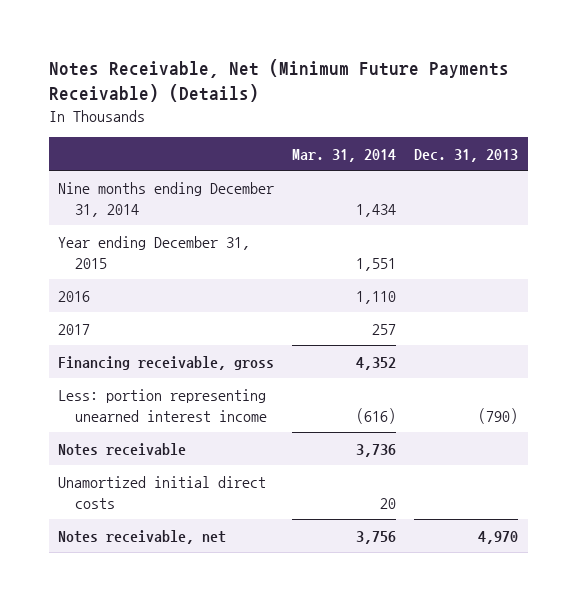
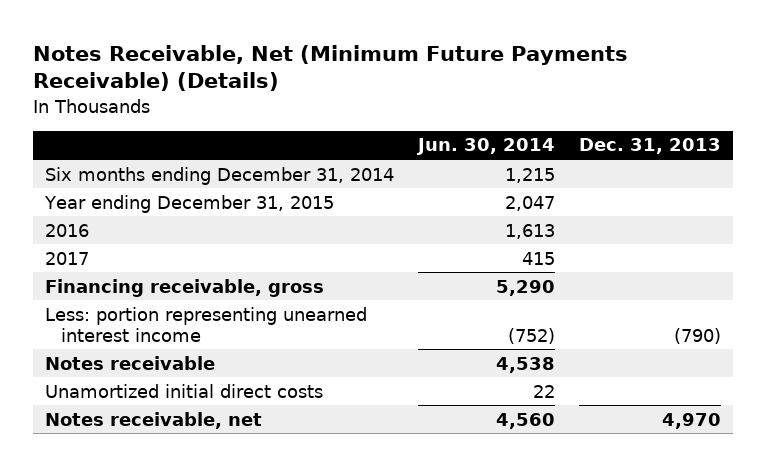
- | Mar. 31, 2014 | Dec. 31, 2013
+ | Jun. 30, 2014 | Dec. 31, 2013
- Nine months ending December 31, 2014 | 1,434 |
+ Six months ending December 31, 2014 | 1,215 |

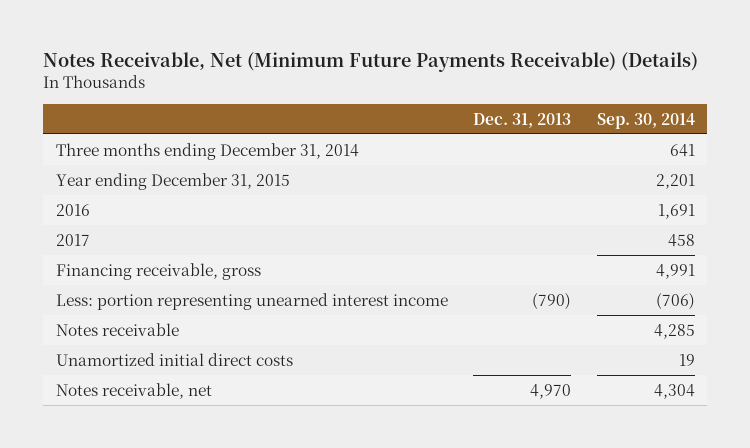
- | Jun. 30, 2014 | Dec. 31, 2013
+ | Dec. 31, 2013 | Sep. 30, 2014
- Six months ending December 31, 2014 | 1,215 |
+ Three months ending December 31, 2014 | | 641

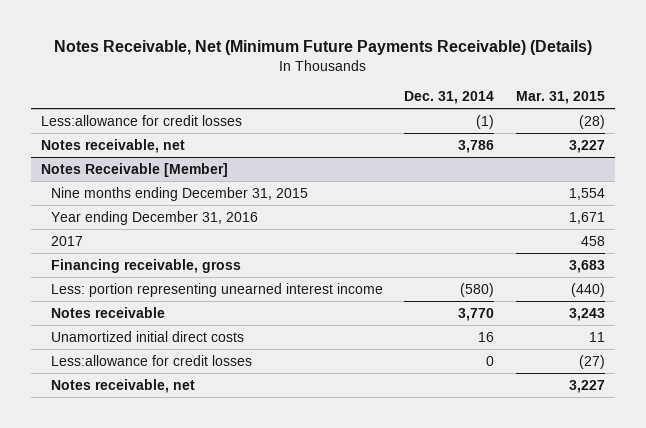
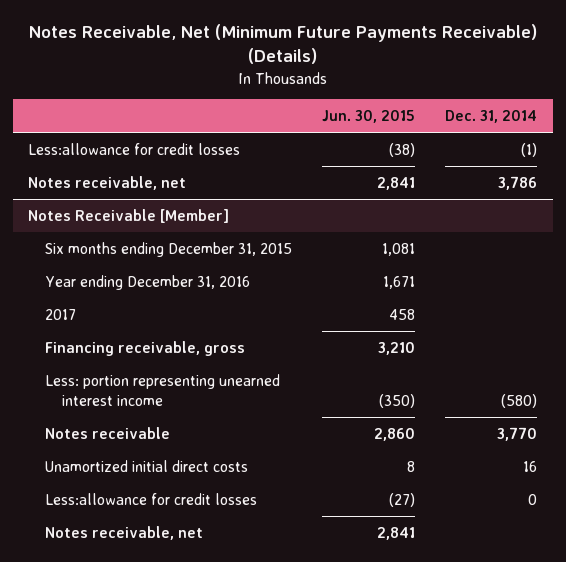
- | Dec. 31, 2014 | Mar. 31, 2015
+ | Jun. 30, 2015 | Dec. 31, 2014
@ Notes Receivable [Member]
- Nine months ending December 31, 2015 | | 1,554
+ Six months ending December 31, 2015 | 1,081 |

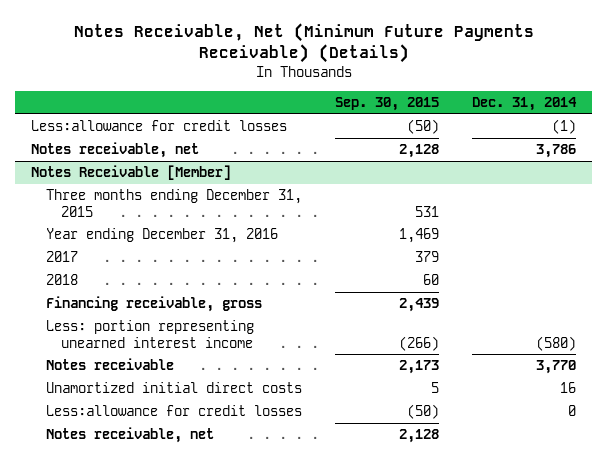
- | Jun. 30, 2015 | Dec. 31, 2014
+ | Sep. 30, 2015 | Dec. 31, 2014
@ Notes Receivable [Member]
- Six months ending December 31, 2015 | 1,081 |
+ Three months ending December 31, 2015 | 531 |
+ 2018 | 60 |

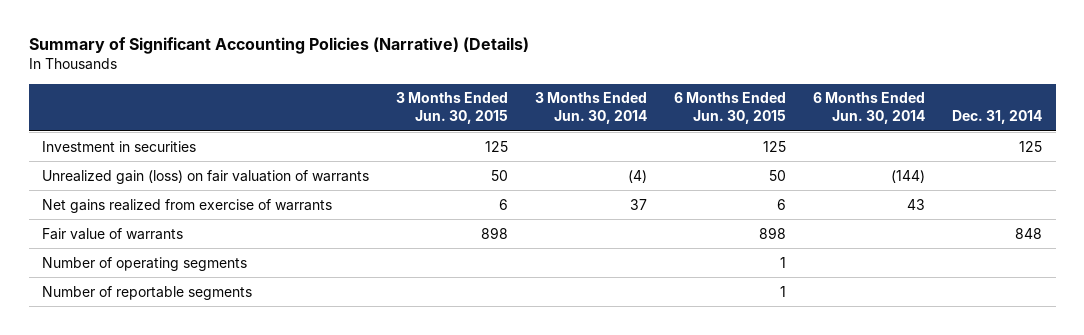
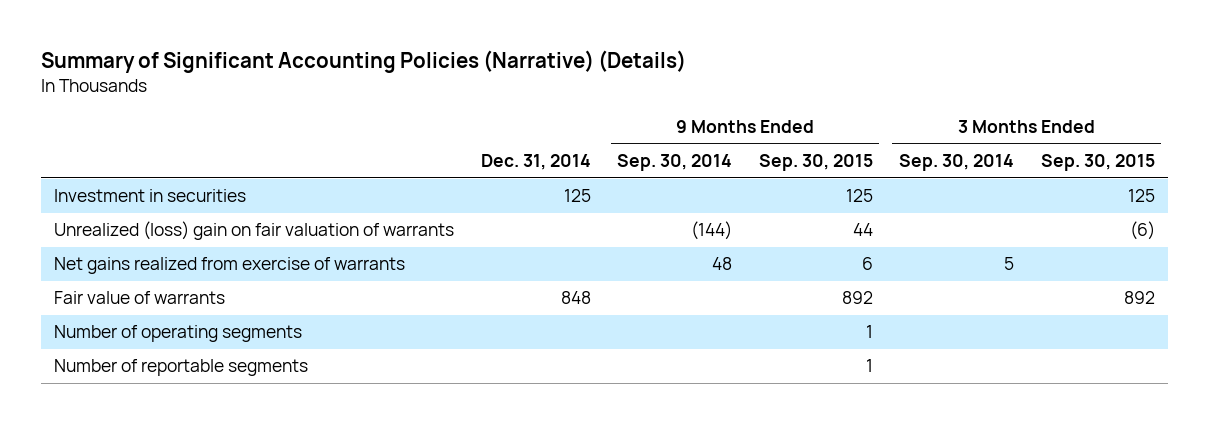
- | 3 Months Ended Jun. 30, 2015 | 3 Months Ended Jun. 30, 2014 | 6 Months Ended Jun. 30, 2015 | 6 Months Ended Jun. 30, 2014 | Dec. 31, 2014
+ | Dec. 31, 2014 | 9 Months Ended Sep. 30, 2014 | 9 Months Ended Sep. 30, 2015 | 3 Months Ended Sep. 30, 2014 | 3 Months Ended Sep. 30, 2015
- Unrealized gain (loss) on fair valuation of warrants | 50 | (4) | 50 | (144) |
+ Unrealized (loss) gain on fair valuation of warrants | | (144) | 44 | | (6)

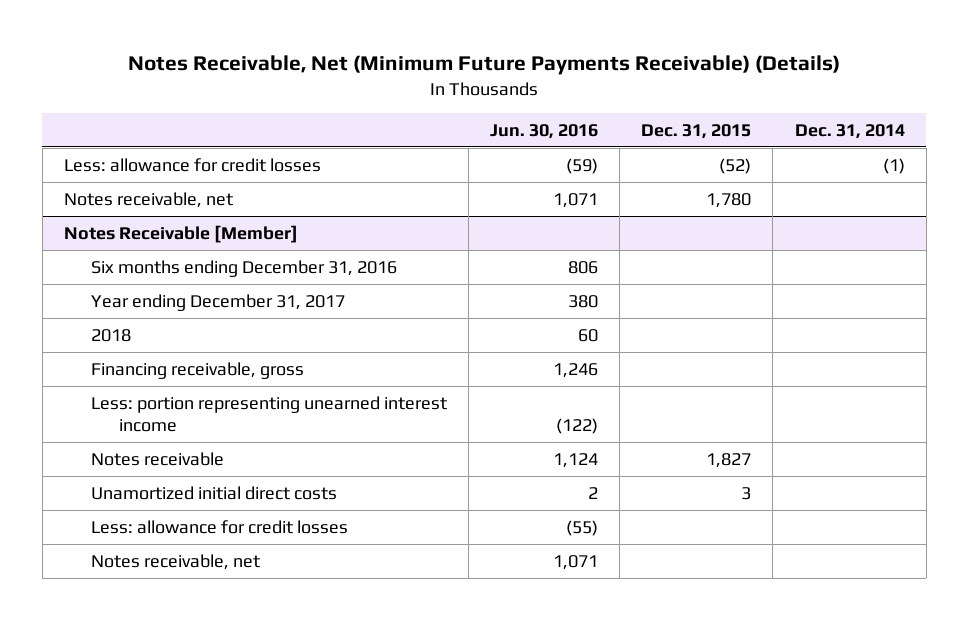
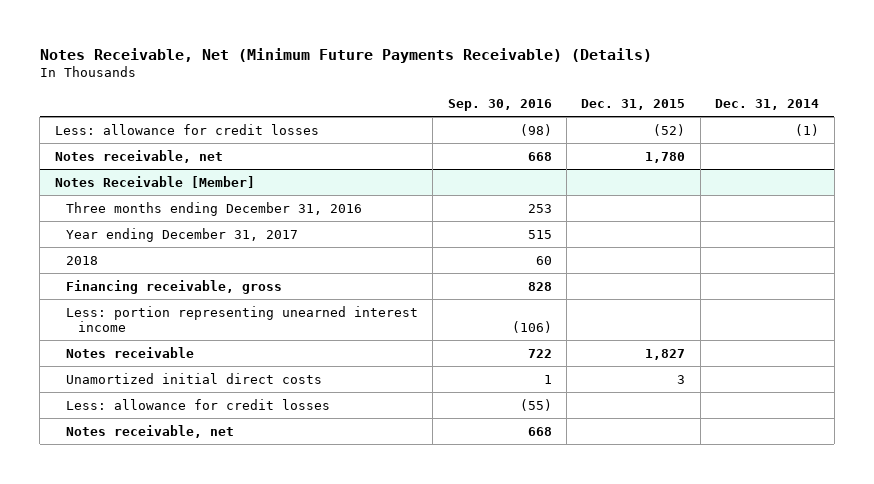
- | Jun. 30, 2016 | Dec. 31, 2015 | Dec. 31, 2014
+ | Sep. 30, 2016 | Dec. 31, 2015 | Dec. 31, 2014
@ Notes Receivable [Member]
- Six months ending December 31, 2016 | 806 | |
+ Three months ending December 31, 2016 | 253 | |

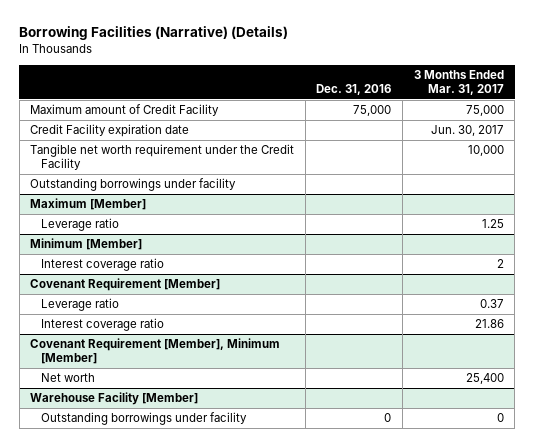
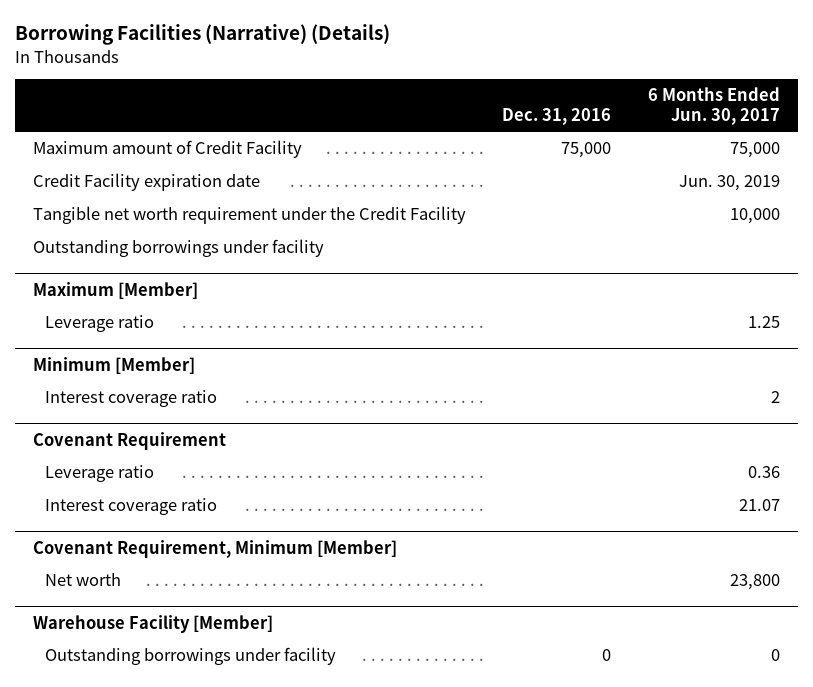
- | Dec. 31, 2016 | 3 Months Ended Mar. 31, 2017
+ | Dec. 31, 2016 | 6 Months Ended Jun. 30, 2017
- Covenant Requirement [Member]
+ Covenant Requirement
- Covenant Requirement [Member], Minimum [Member]
+ Covenant Requirement, Minimum [Member]

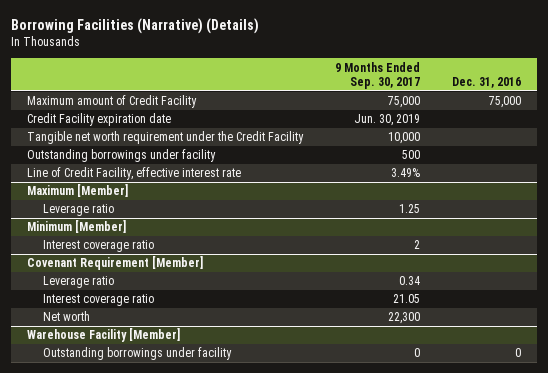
- | Dec. 31, 2016 | 6 Months Ended Jun. 30, 2017
+ | 9 Months Ended Sep. 30, 2017 | Dec. 31, 2016
+ Line of Credit Facility, effective interest rate | 3.49% |
- Covenant Requirement
+ Covenant Requirement [Member]
- Covenant Requirement, Minimum [Member]
- Net worth | | 23,800
+ Net worth | 22,300 |

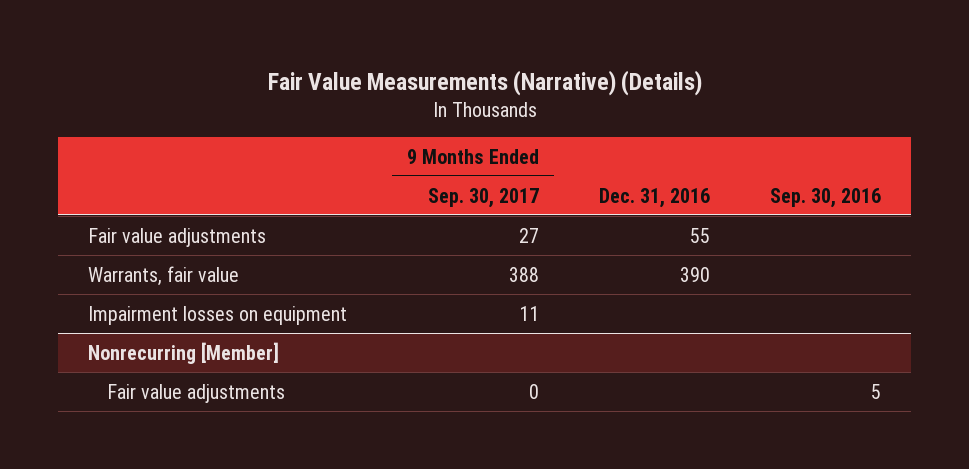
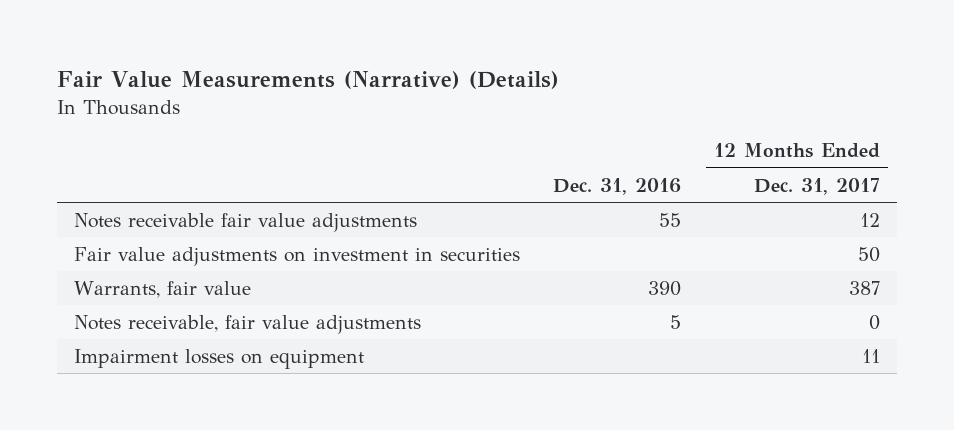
- | 9 Months Ended Sep. 30, 2017 | Dec. 31, 2016 | Sep. 30, 2016
+ | Dec. 31, 2016 | 12 Months Ended Dec. 31, 2017
- Fair value adjustments | 27 | 55 |
+ Notes receivable fair value adjustments | 55 | 12
+ Fair value adjustments on investment in securities | | 50
+ Notes receivable, fair value adjustments | 5 | 0
- Nonrecurring [Member]
- Fair value adjustments | 0 | | 5

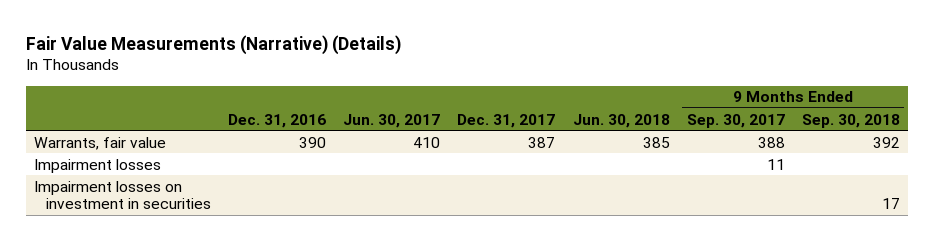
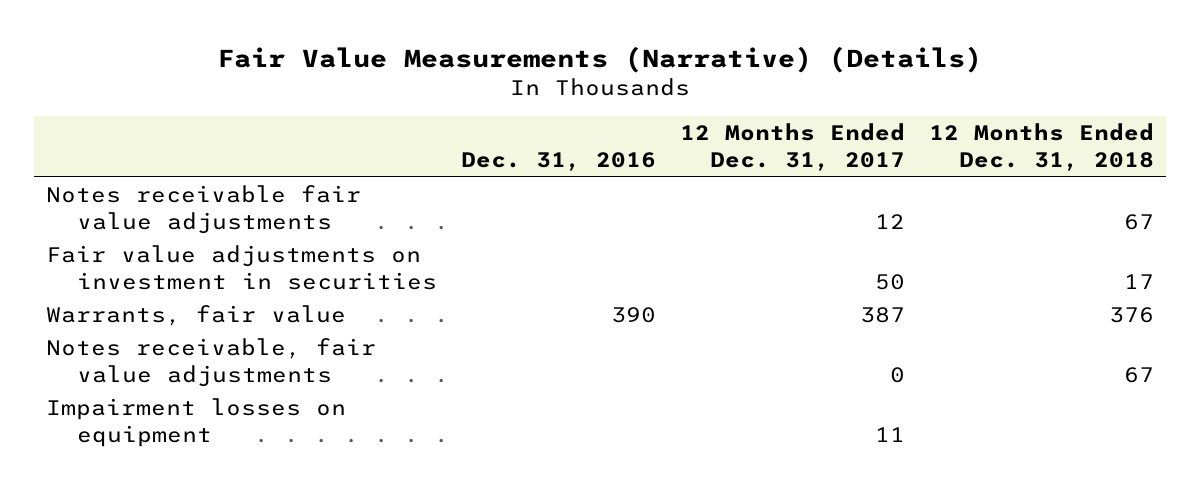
- | Dec. 31, 2016 | Jun. 30, 2017 | Dec. 31, 2017 | Jun. 30, 2018 | 9 Months Ended Sep. 30, 2017 | 9 Months Ended Sep. 30, 2018
+ | Dec. 31, 2016 | 12 Months Ended Dec. 31, 2017 | 12 Months Ended Dec. 31, 2018
+ Notes receivable fair value adjustments | | 12 | 67
+ Fair value adjustments on investment in securities | | 50 | 17
- Impairment losses | | | | | 11 |
- Impairment losses on investment in securities | | | | | | 17
+ Notes receivable, fair value adjustments | | 0 | 67
+ Impairment losses on equipment | | 11 |

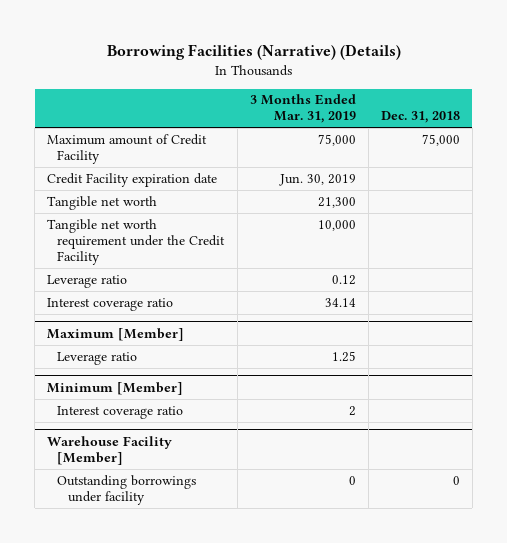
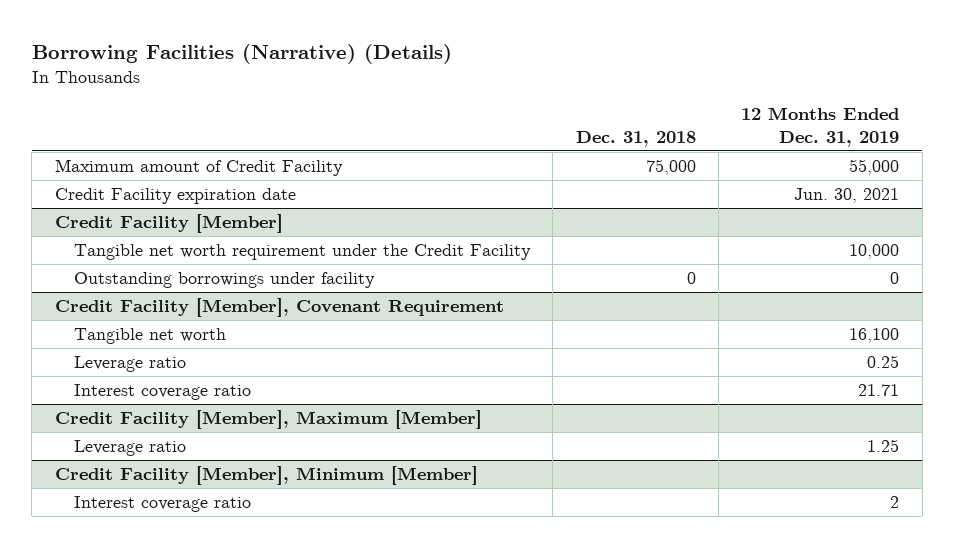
- | 3 Months Ended Mar. 31, 2019 | Dec. 31, 2018
+ | Dec. 31, 2018 | 12 Months Ended Dec. 31, 2019
- Tangible net worth | 21,300 |
- Tangible net worth requirement under the Credit Facility | 10,000 |
- Leverage ratio | 0.12 |
- Interest coverage ratio | 34.14 |
- Maximum [Member]
+ Credit Facility [Member]
+ Tangible net worth requirement under the Credit Facility | | 10,000
+ Outstanding borrowings under facility | 0 | 0
+ Credit Facility [Member], Covenant Requirement
+ Tangible net worth | | 16,100
+ Leverage ratio | | 0.25
+ Interest coverage ratio | | 21.71
+ Credit Facility [Member], Maximum [Member]
- Minimum [Member]
+ Credit Facility [Member], Minimum [Member]
- Warehouse Facility [Member]
- Outstanding borrowings under facility | 0 | 0

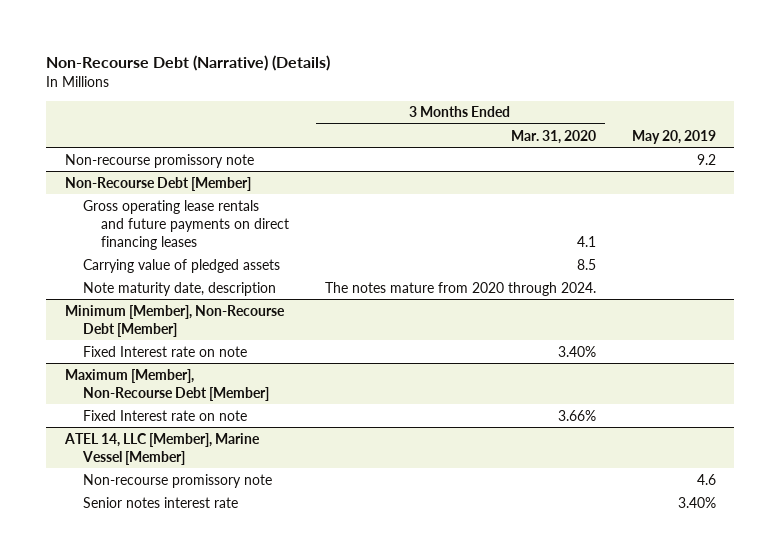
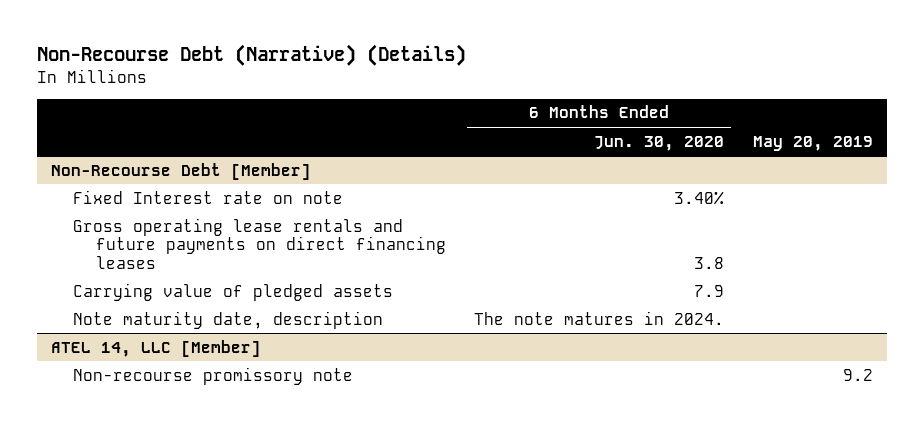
- | 3 Months Ended Mar. 31, 2020 | May 20, 2019
+ | 6 Months Ended Jun. 30, 2020 | May 20, 2019
- Non-recourse promissory note | | 9.2
@ Non-Recourse Debt [Member]
+ Fixed Interest rate on note | 3.40% |
- Minimum [Member], Non-Recourse Debt [Member]
- Fixed Interest rate on note | 3.40% |
- Maximum [Member], Non-Recourse Debt [Member]
- Fixed Interest rate on note | 3.66% |
- ATEL 14, LLC [Member], Marine Vessel [Member]
- Non-recourse promissory note | | 4.6
- Senior notes interest rate | | 3.40%
+ ATEL 14, LLC [Member]
+ Non-recourse promissory note | | 9.2

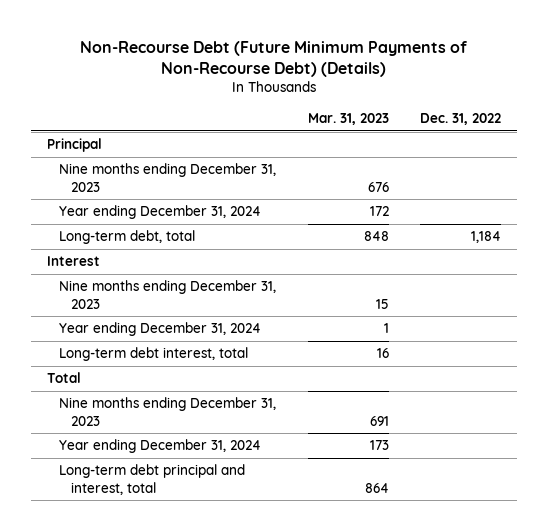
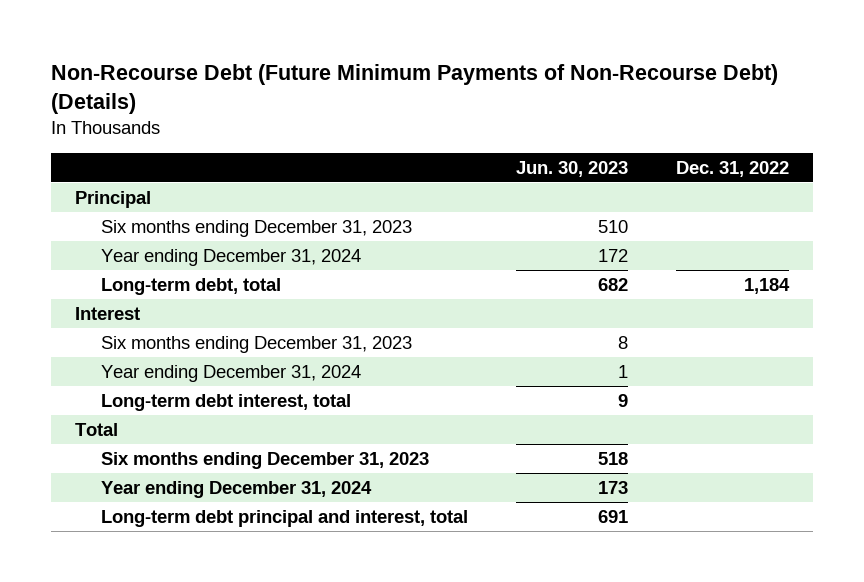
- | Mar. 31, 2023 | Dec. 31, 2022
+ | Jun. 30, 2023 | Dec. 31, 2022
- Nine months ending December 31, 2023 | 676 |
+ Six months ending December 31, 2023 | 510 |
- Nine months ending December 31, 2023 | 15 |
+ Six months ending December 31, 2023 | 8 |
- Nine months ending December 31, 2023 | 691 |
+ Six months ending December 31, 2023 | 518 |

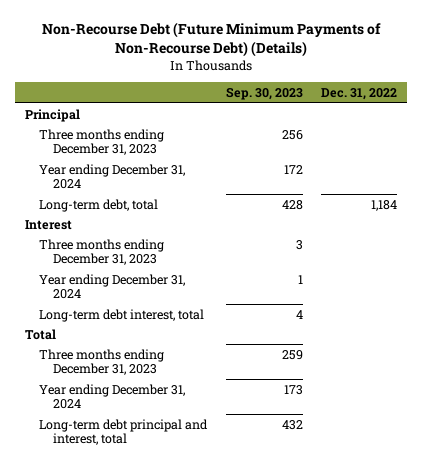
- | Jun. 30, 2023 | Dec. 31, 2022
+ | Sep. 30, 2023 | Dec. 31, 2022
- Six months ending December 31, 2023 | 510 |
+ Three months ending December 31, 2023 | 256 |
- Six months ending December 31, 2023 | 8 |
+ Three months ending December 31, 2023 | 3 |
- Six months ending December 31, 2023 | 518 |
+ Three months ending December 31, 2023 | 259 |

